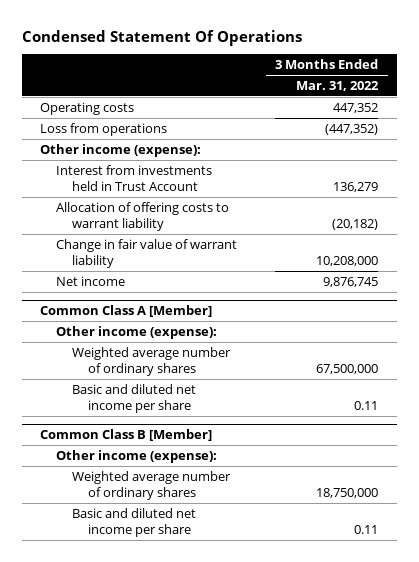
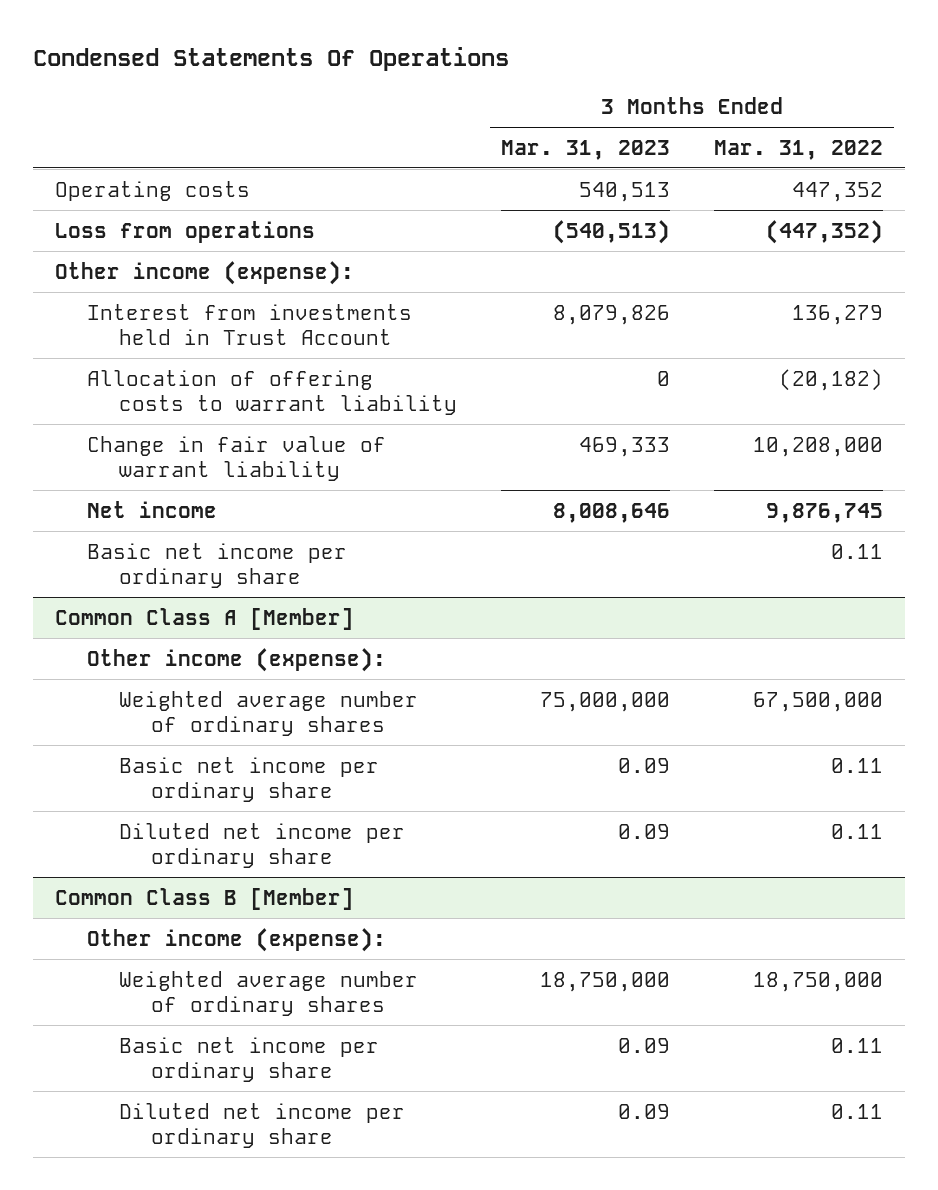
- Condensed Statement Of Operations
+ Condensed Statements Of Operations
- | 3 Months Ended Mar. 31, 2022
+ | 3 Months Ended Mar. 31, 2023 | 3 Months Ended Mar. 31, 2022
+ Basic net income per ordinary share | | 0.11
@ Common Class A [Member]
- Basic and diluted net income per share | 0.11
+ Basic net income per ordinary share | 0.09 | 0.11
+ Diluted net income per ordinary share | 0.09 | 0.11
@ Common Class B [Member]
- Basic and diluted net income per share | 0.11
+ Basic net income per ordinary share | 0.09 | 0.11
+ Diluted net income per ordinary share | 0.09 | 0.11

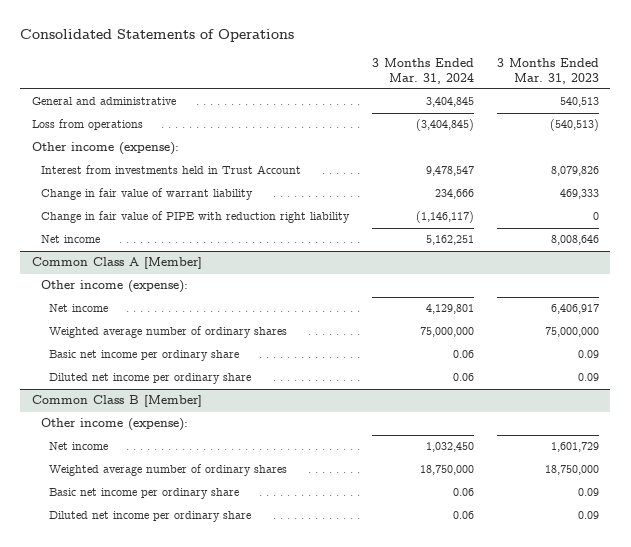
- Condensed Statements Of Operations
+ Consolidated Statements of Operations
- | 3 Months Ended Mar. 31, 2023 | 3 Months Ended Mar. 31, 2022
+ | 3 Months Ended Mar. 31, 2024 | 3 Months Ended Mar. 31, 2023
- Operating costs | 540,513 | 447,352
+ General and administrative | 3,404,845 | 540,513
- Allocation of offering costs to warrant liability | 0 | (20,182)
+ Change in fair value of PIPE with reduction right liability | (1,146,117) | 0
- Basic net income per ordinary share | | 0.11
@ Common Class A [Member]
+ Net income | 4,129,801 | 6,406,917
@ Common Class B [Member]
+ Net income | 1,032,450 | 1,601,729

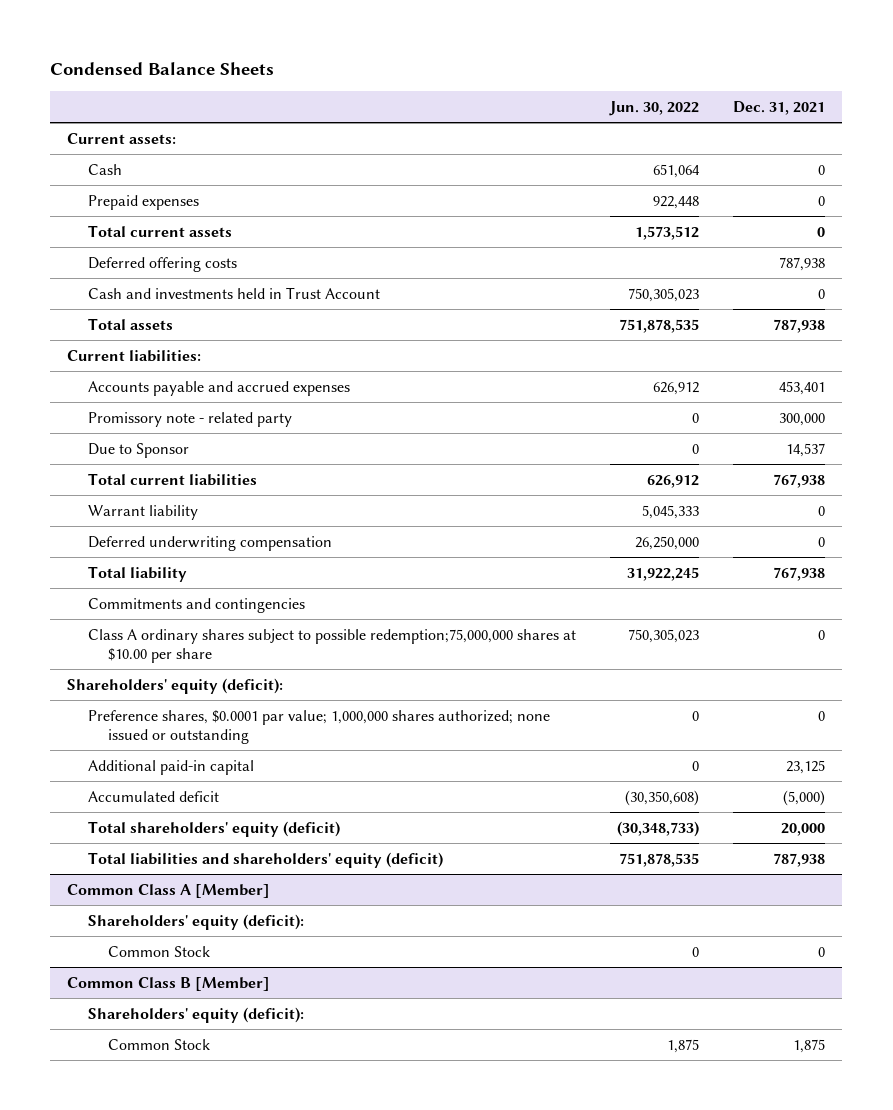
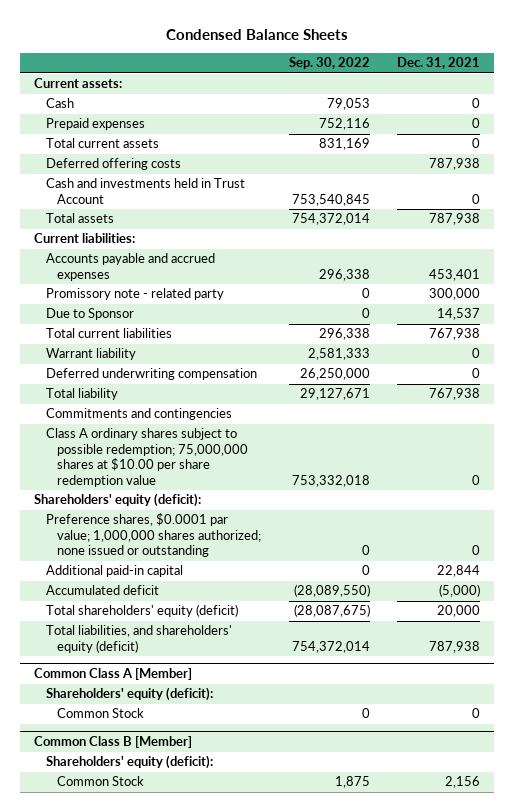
- | Jun. 30, 2022 | Dec. 31, 2021
+ | Sep. 30, 2022 | Dec. 31, 2021
- Class A ordinary shares subject to possible redemption;75,000,000 shares at $10.00 per share | 750,305,023 | 0
+ Class A ordinary shares subject to possible redemption; 75,000,000 shares at $10.00 per share redemption value | 753,332,018 | 0
- Additional paid-in capital | 0 | 23,125
+ Additional paid-in capital | 0 | 22,844
- Total liabilities and shareholders' equity (deficit) | 751,878,535 | 787,938
+ Total liabilities, and shareholders' equity (deficit) | 754,372,014 | 787,938
@ Common Class B [Member]
- Common Stock | 1,875 | 1,875
+ Common Stock | 1,875 | 2,156

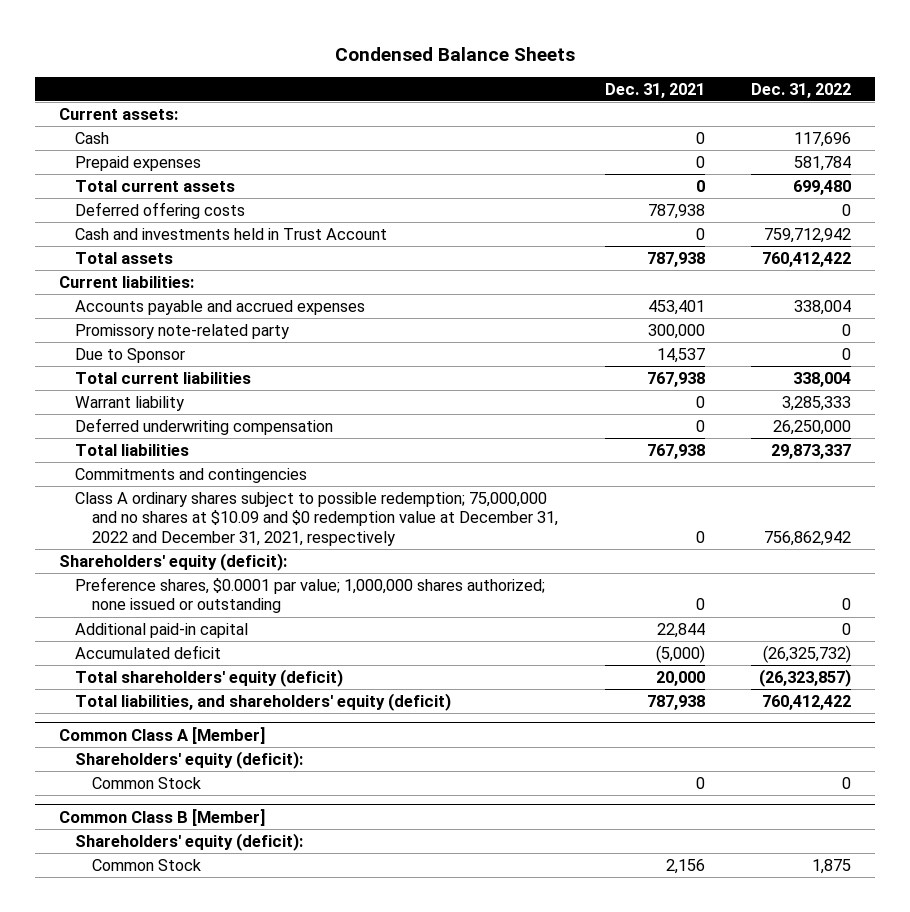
- | Sep. 30, 2022 | Dec. 31, 2021
+ | Dec. 31, 2021 | Dec. 31, 2022
- Promissory note - related party | 0 | 300,000
+ Promissory note-related party | 300,000 | 0
- Total liability | 29,127,671 | 767,938
+ Total liabilities | 767,938 | 29,873,337
- Class A ordinary shares subject to possible redemption; 75,000,000 shares at $10.00 per share redemption value | 753,332,018 | 0
+ Class A ordinary shares subject to possible redemption; 75,000,000 and no shares at $10.09 and $0 redemption value at December 31, 2022 and December 31, 2021, respectively | 0 | 756,862,942

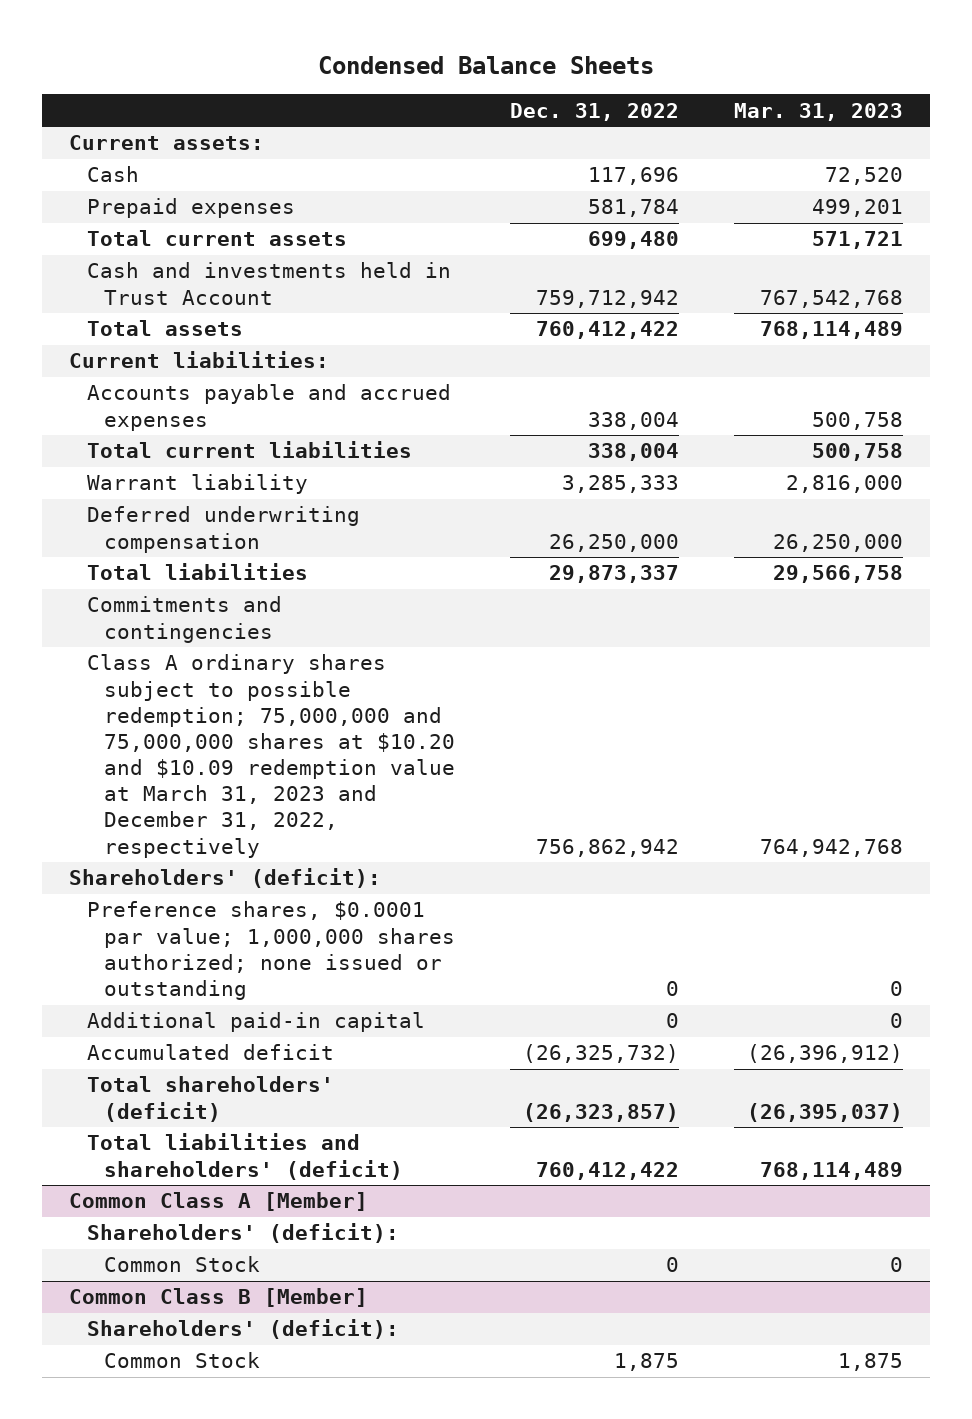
- | Dec. 31, 2021 | Dec. 31, 2022
+ | Dec. 31, 2022 | Mar. 31, 2023
- Deferred offering costs | 787,938 | 0
- Promissory note-related party | 300,000 | 0
- Due to Sponsor | 14,537 | 0
- Class A ordinary shares subject to possible redemption; 75,000,000 and no shares at $10.09 and $0 redemption value at December 31, 2022 and December 31, 2021, respectively | 0 | 756,862,942
- Shareholders' equity (deficit):
+ Class A ordinary shares subject to possible redemption; 75,000,000 and 75,000,000 shares at $10.20 and $10.09 redemption value at March 31, 2023 and December 31, 2022, respectively | 756,862,942 | 764,942,768
+ Shareholders' (deficit):
- Total shareholders' equity (deficit) | 20,000 | (26,323,857)
- Total liabilities, and shareholders' equity (deficit) | 787,938 | 760,412,422
+ Total shareholders' (deficit) | (26,323,857) | (26,395,037)
+ Total liabilities and shareholders' (deficit) | 760,412,422 | 768,114,489
@ Common Class A [Member]
- Shareholders' equity (deficit):
+ Shareholders' (deficit):
@ Common Class B [Member]
- Shareholders' equity (deficit):
+ Shareholders' (deficit):

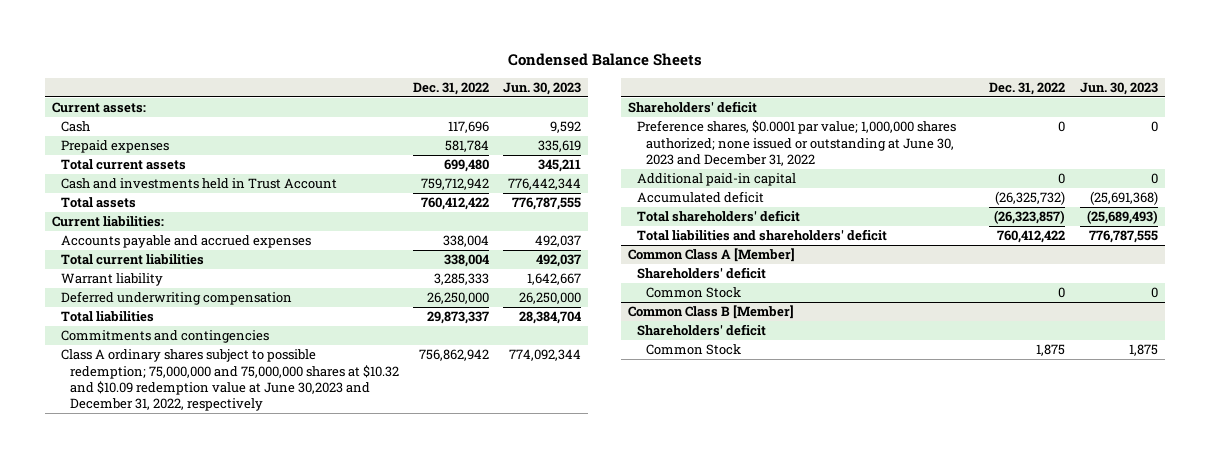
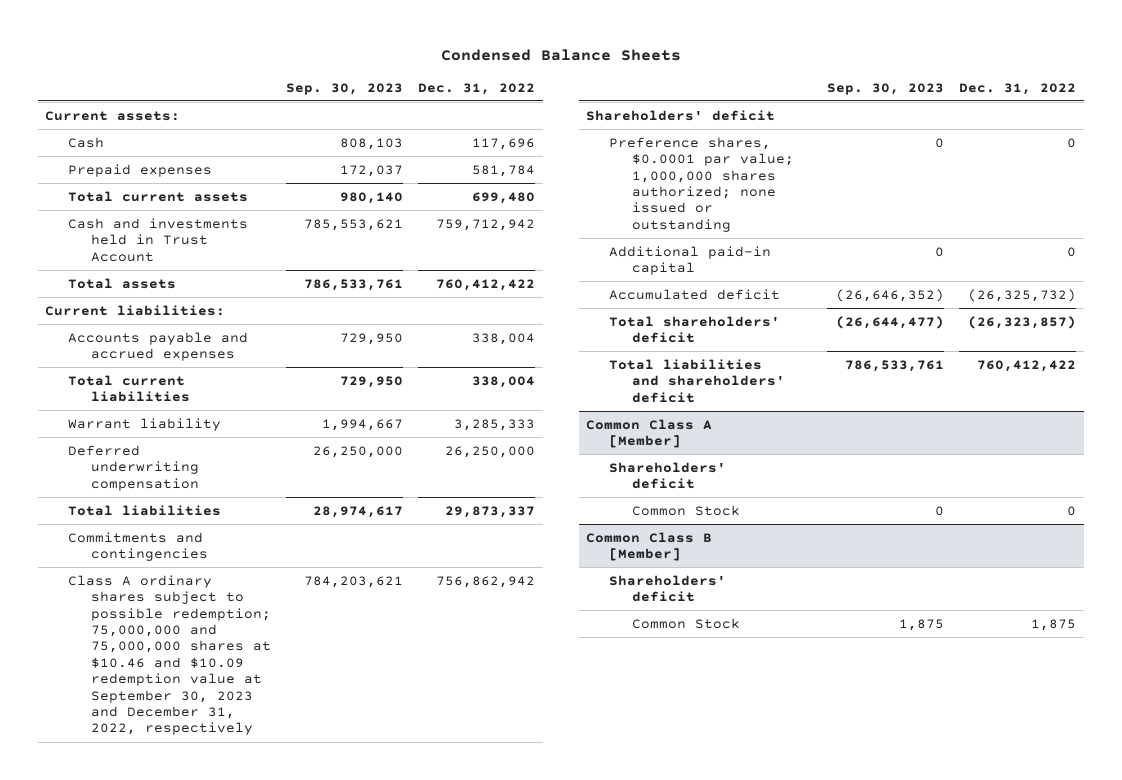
- | Dec. 31, 2022 | Jun. 30, 2023
+ | Sep. 30, 2023 | Dec. 31, 2022
- Class A ordinary shares subject to possible redemption; 75,000,000 and 75,000,000 shares at $10.32 and $10.09 redemption value at June 30,2023 and December 31, 2022, respectively | 756,862,942 | 774,092,344
+ Class A ordinary shares subject to possible redemption; 75,000,000 and 75,000,000 shares at $10.46 and $10.09 redemption value at September 30, 2023 and December 31, 2022, respectively | 784,203,621 | 756,862,942
- Preference shares, $0.0001 par value; 1,000,000 shares authorized; none issued or outstanding at June 30, 2023 and December 31, 2022 | 0 | 0
+ Preference shares, $0.0001 par value; 1,000,000 shares authorized; none issued or outstanding | 0 | 0

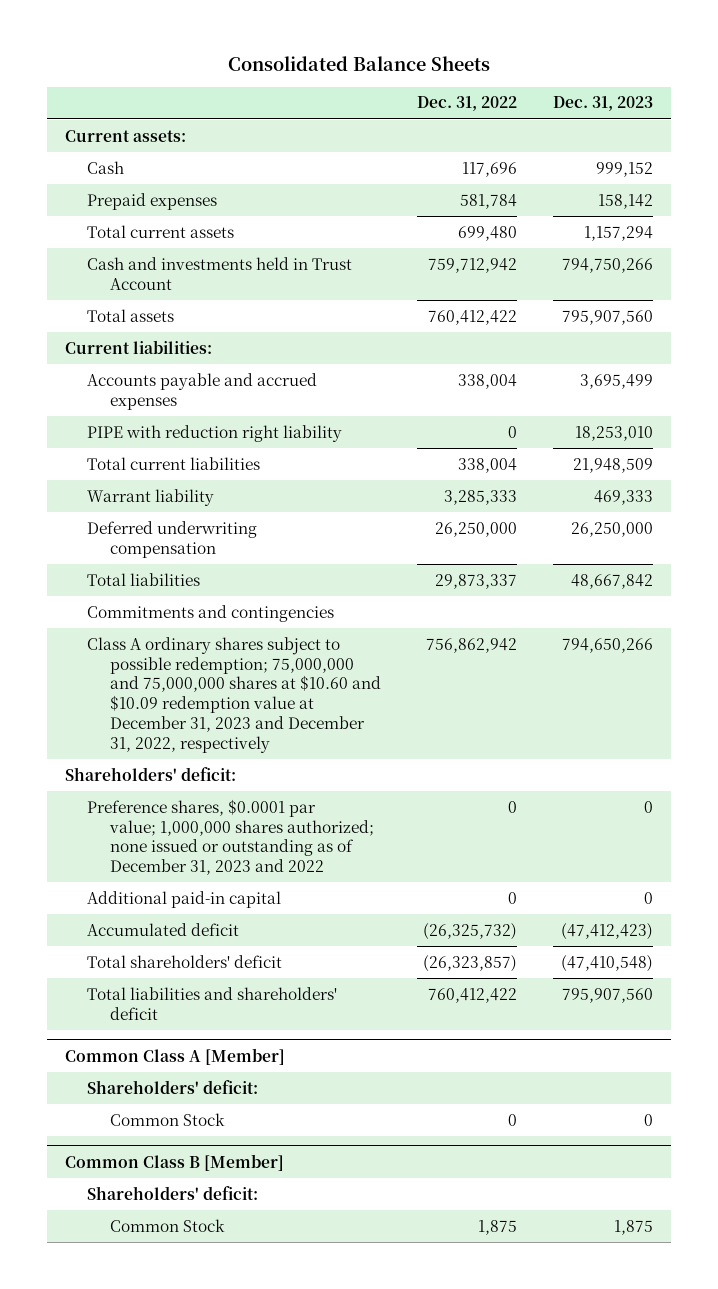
- Condensed Balance Sheets
+ Consolidated Balance Sheets
- | Sep. 30, 2023 | Dec. 31, 2022
+ | Dec. 31, 2022 | Dec. 31, 2023
+ PIPE with reduction right liability | 0 | 18,253,010
- Class A ordinary shares subject to possible redemption; 75,000,000 and 75,000,000 shares at $10.46 and $10.09 redemption value at September 30, 2023 and December 31, 2022, respectively | 784,203,621 | 756,862,942
- Shareholders' deficit
- Preference shares, $0.0001 par value; 1,000,000 shares authorized; none issued or outstanding | 0 | 0
+ Class A ordinary shares subject to possible redemption; 75,000,000 and 75,000,000 shares at $10.60 and $10.09 redemption value at December 31, 2023 and December 31, 2022, respectively | 756,862,942 | 794,650,266
+ Shareholders' deficit:
+ Preference shares, $0.0001 par value; 1,000,000 shares authorized; none issued or outstanding as of December 31, 2023 and 2022 | 0 | 0
@ Common Class A [Member]
- Shareholders' deficit
+ Shareholders' deficit:
@ Common Class B [Member]
- Shareholders' deficit
+ Shareholders' deficit:

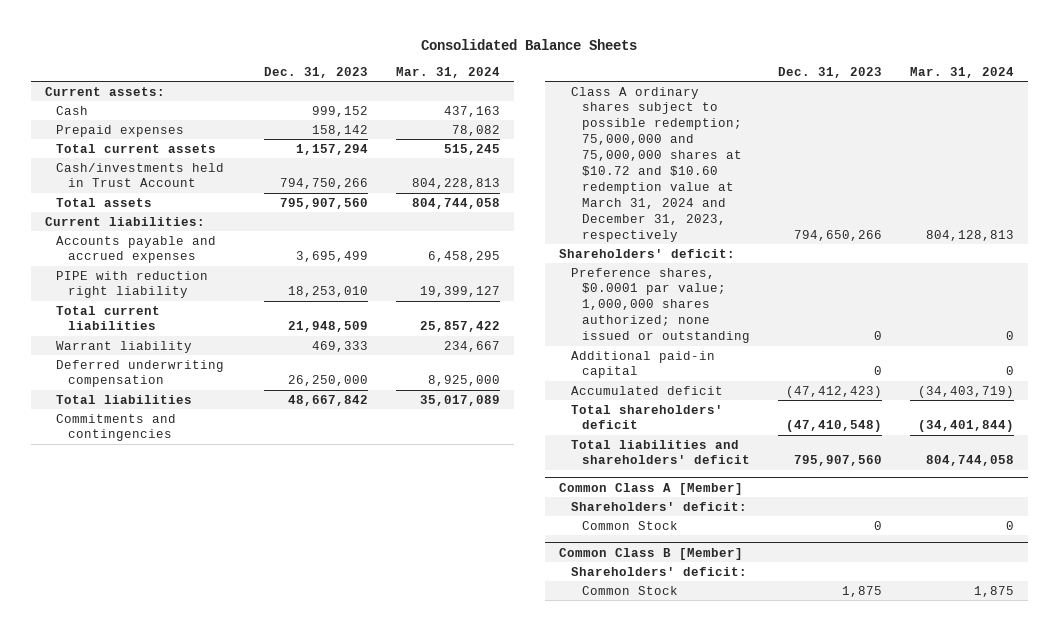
- | Dec. 31, 2022 | Dec. 31, 2023
+ | Dec. 31, 2023 | Mar. 31, 2024
- Cash and investments held in Trust Account | 759,712,942 | 794,750,266
+ Cash/investments held in Trust Account | 794,750,266 | 804,228,813
- Class A ordinary shares subject to possible redemption; 75,000,000 and 75,000,000 shares at $10.60 and $10.09 redemption value at December 31, 2023 and December 31, 2022, respectively | 756,862,942 | 794,650,266
+ Class A ordinary shares subject to possible redemption; 75,000,000 and 75,000,000 shares at $10.72 and $10.60 redemption value at March 31, 2024 and December 31, 2023, respectively | 794,650,266 | 804,128,813
- Preference shares, $0.0001 par value; 1,000,000 shares authorized; none issued or outstanding as of December 31, 2023 and 2022 | 0 | 0
+ Preference shares, $0.0001 par value; 1,000,000 shares authorized; none issued or outstanding | 0 | 0

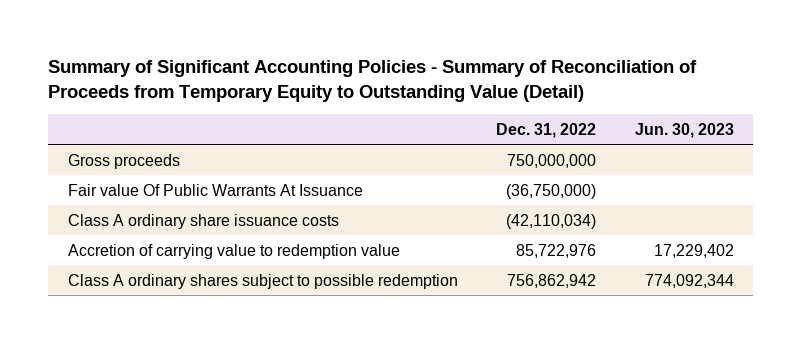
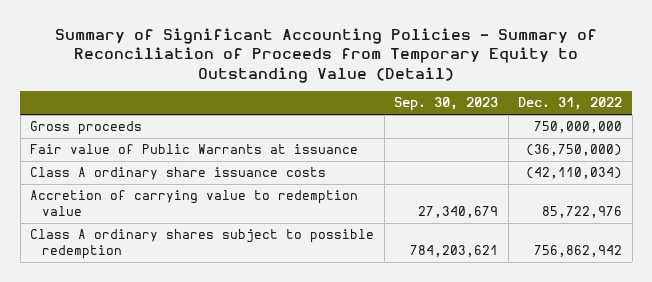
- | Dec. 31, 2022 | Jun. 30, 2023
+ | Sep. 30, 2023 | Dec. 31, 2022
- Fair value Of Public Warrants At Issuance | (36,750,000) |
+ Fair value of Public Warrants at issuance | | (36,750,000)

